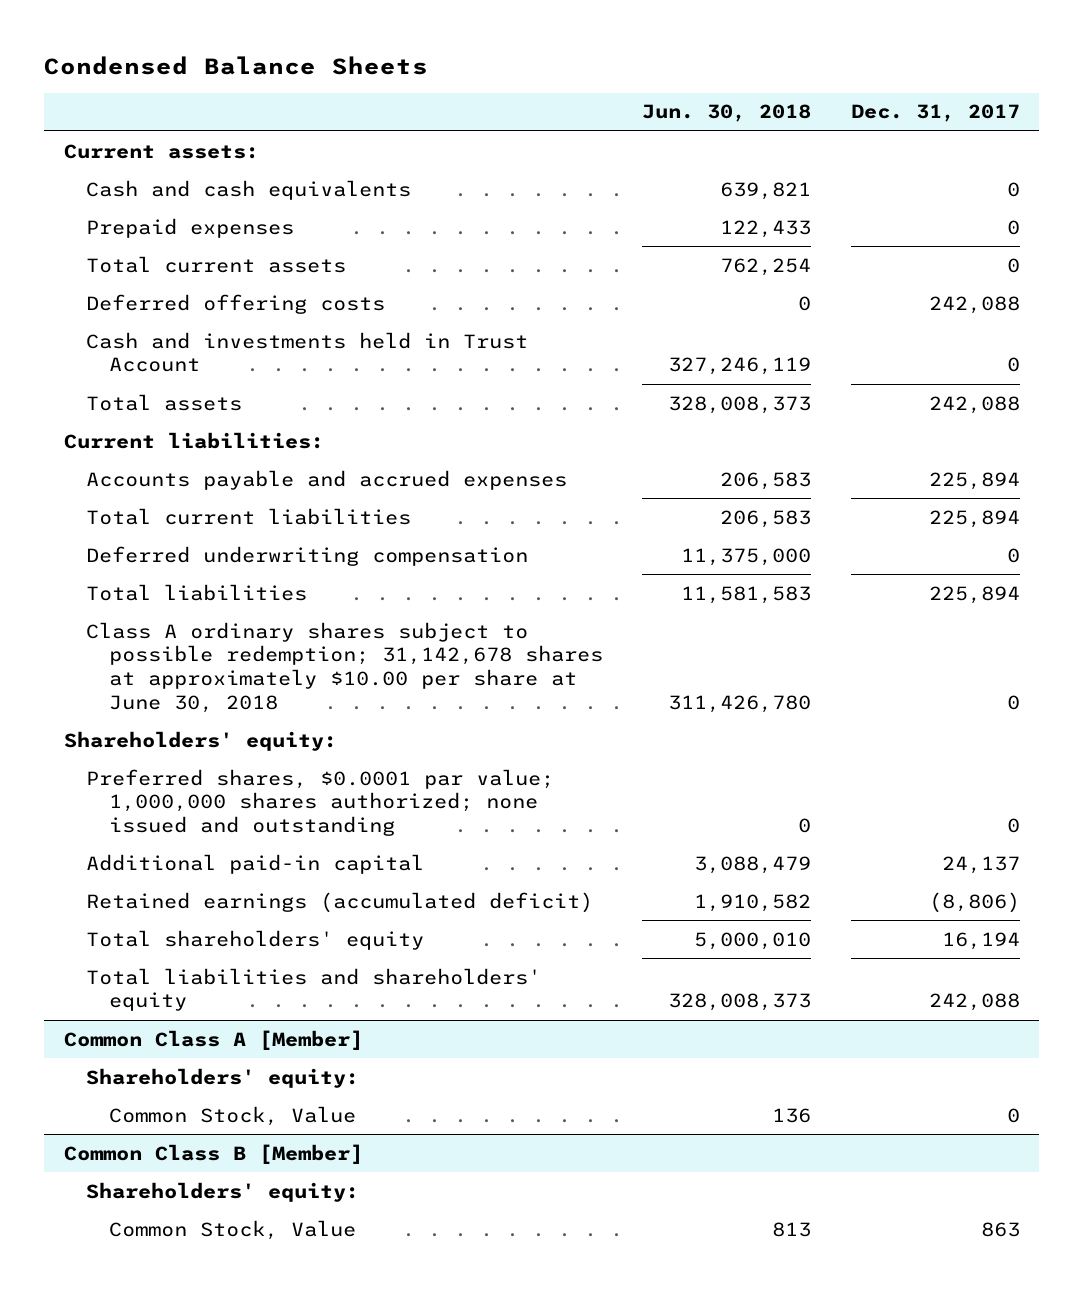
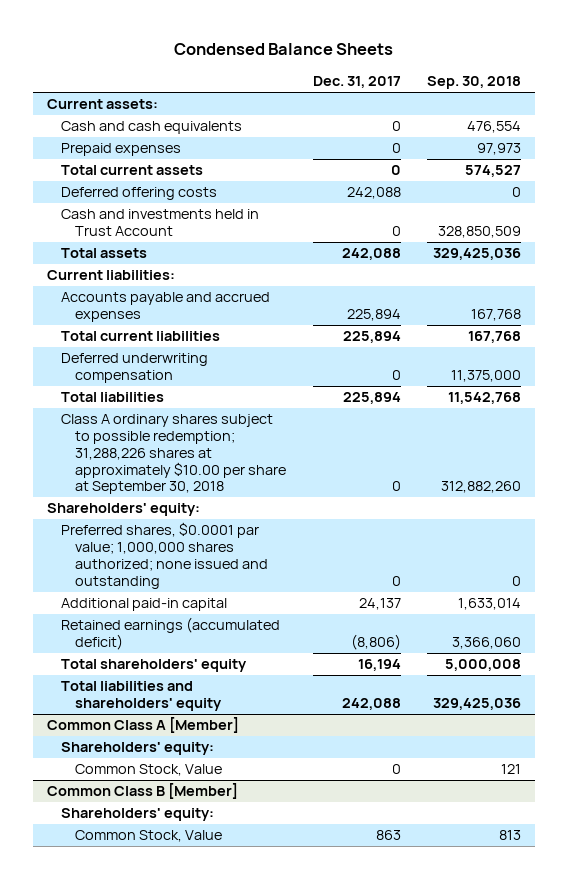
- | Jun. 30, 2018 | Dec. 31, 2017
+ | Dec. 31, 2017 | Sep. 30, 2018
- Class A ordinary shares subject to possible redemption; 31,142,678 shares at approximately $10.00 per share at June 30, 2018 | 311,426,780 | 0
+ Class A ordinary shares subject to possible redemption; 31,288,226 shares at approximately $10.00 per share at September 30, 2018 | 0 | 312,882,260

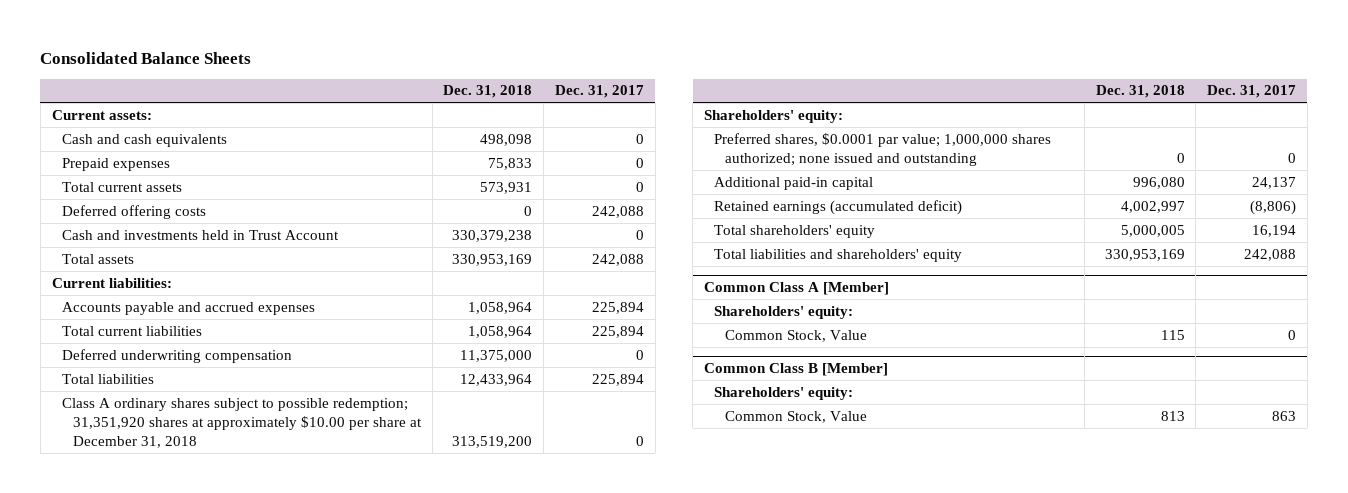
- Condensed Balance Sheets
+ Consolidated Balance Sheets
- | Dec. 31, 2017 | Sep. 30, 2018
+ | Dec. 31, 2018 | Dec. 31, 2017
- Class A ordinary shares subject to possible redemption; 31,288,226 shares at approximately $10.00 per share at September 30, 2018 | 0 | 312,882,260
+ Class A ordinary shares subject to possible redemption; 31,351,920 shares at approximately $10.00 per share at December 31, 2018 | 313,519,200 | 0

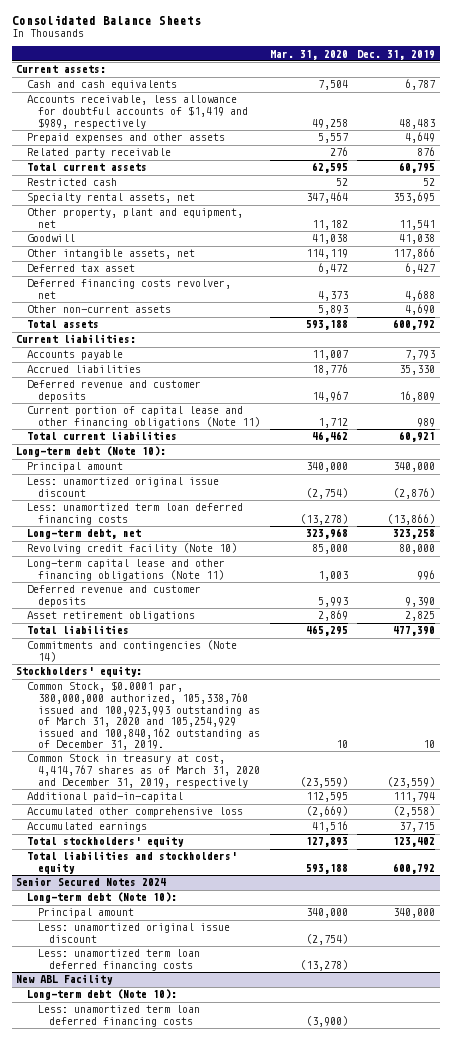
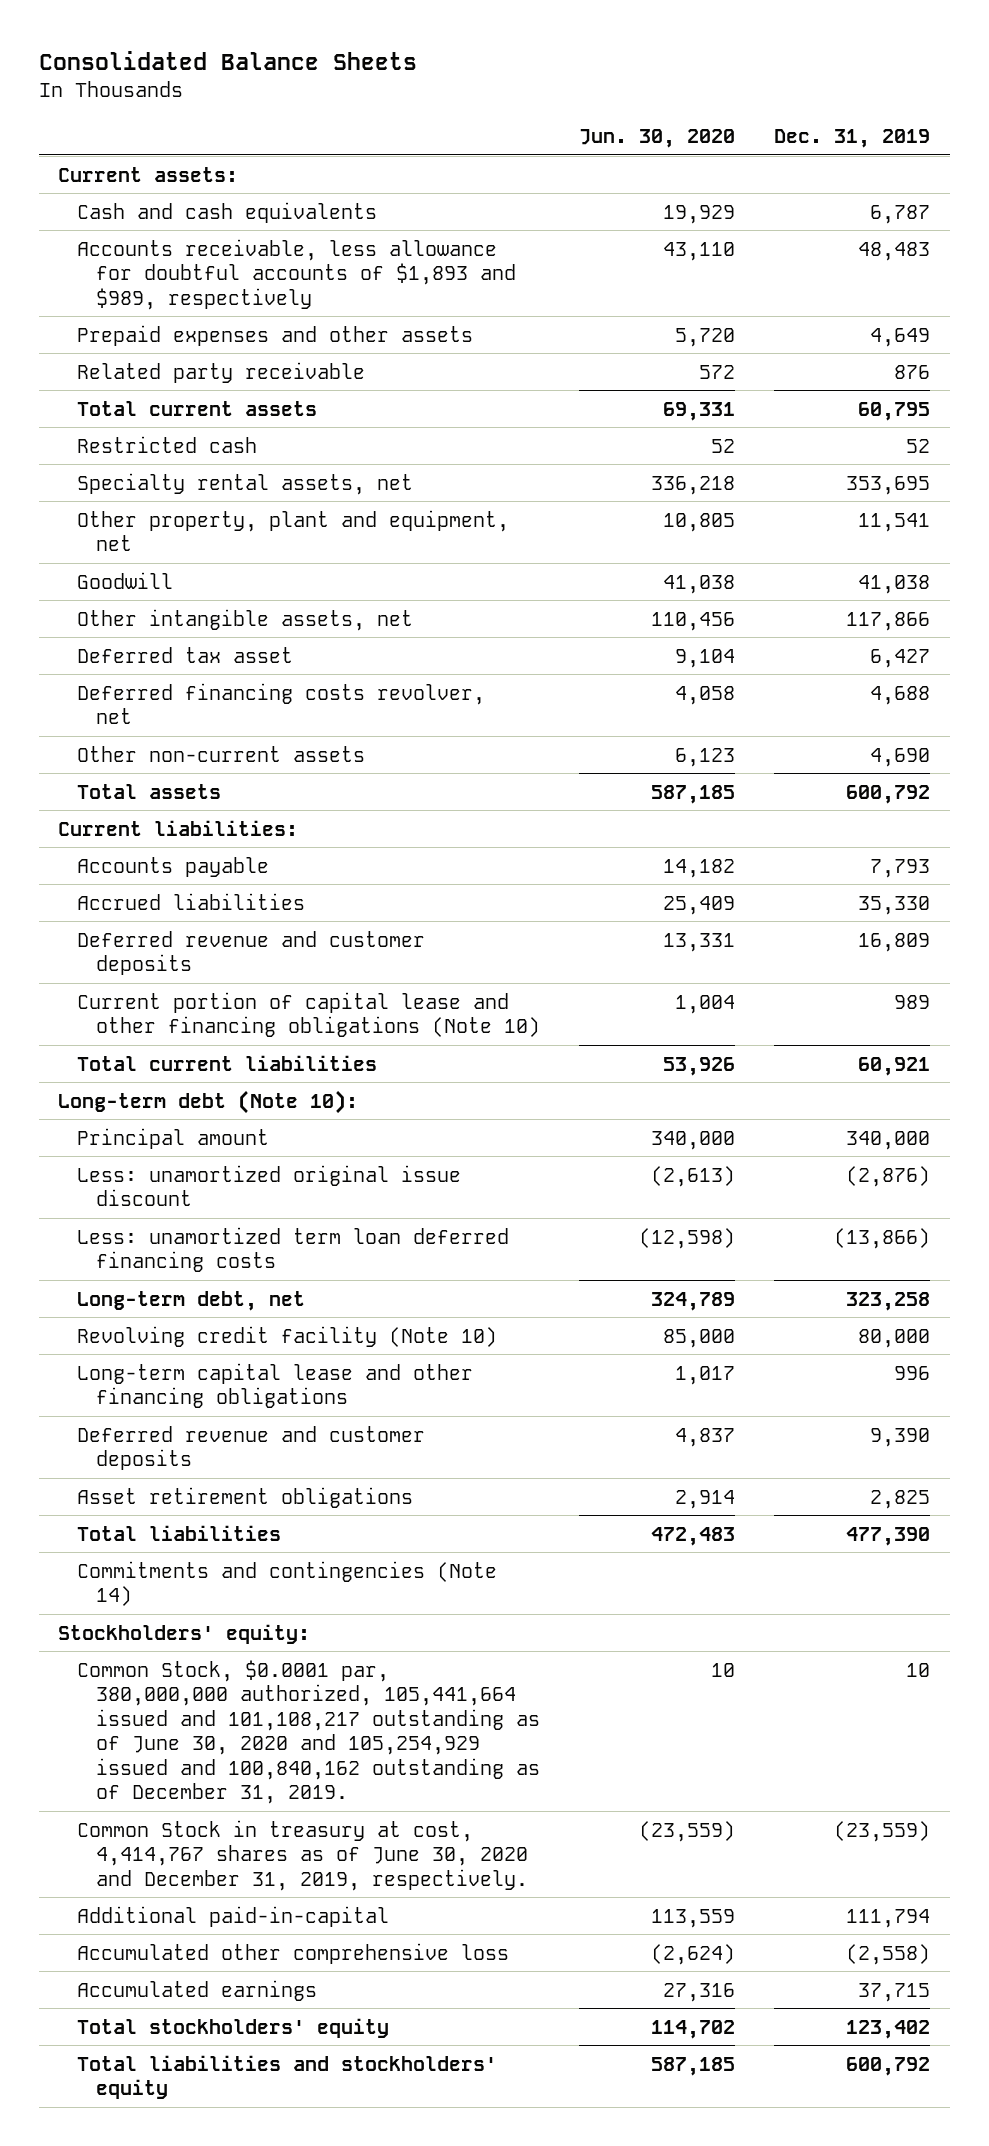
- | Mar. 31, 2020 | Dec. 31, 2019
+ | Jun. 30, 2020 | Dec. 31, 2019
- Accounts receivable, less allowance for doubtful accounts of $1,419 and $989, respectively | 49,258 | 48,483
+ Accounts receivable, less allowance for doubtful accounts of $1,893 and $989, respectively | 43,110 | 48,483
- Current portion of capital lease and other financing obligations (Note 11) | 1,712 | 989
+ Current portion of capital lease and other financing obligations (Note 10) | 1,004 | 989
- Long-term capital lease and other financing obligations (Note 11) | 1,003 | 996
+ Long-term capital lease and other financing obligations | 1,017 | 996
- Common Stock, $0.0001 par, 380,000,000 authorized, 105,338,760 issued and 100,923,993 outstanding as of March 31, 2020 and 105,254,929 issued and 100,840,162 outstanding as of December 31, 2019. | 10 | 10
- Common Stock in treasury at cost, 4,414,767 shares as of March 31, 2020 and December 31, 2019, respectively | (23,559) | (23,559)
+ Common Stock, $0.0001 par, 380,000,000 authorized, 105,441,664 issued and 101,108,217 outstanding as of June 30, 2020 and 105,254,929 issued and 100,840,162 outstanding as of December 31, 2019. | 10 | 10
+ Common Stock in treasury at cost, 4,414,767 shares as of June 30, 2020 and December 31, 2019, respectively. | (23,559) | (23,559)
- Senior Secured Notes 2024
- Long-term debt (Note 10):
- Principal amount | 340,000 | 340,000
- Less: unamortized original issue discount | (2,754) |
- Less: unamortized term loan deferred financing costs | (13,278) |
- New ABL Facility
- Long-term debt (Note 10):
- Less: unamortized term loan deferred financing costs | (3,900) |

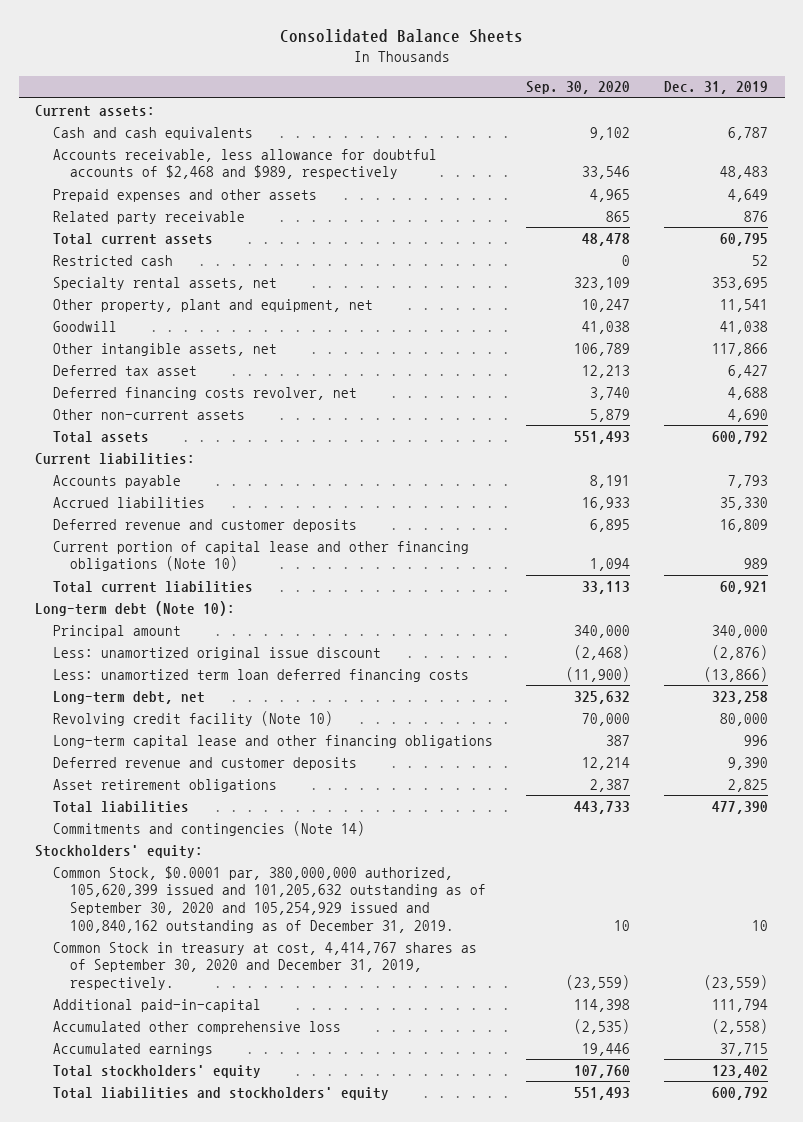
- | Jun. 30, 2020 | Dec. 31, 2019
+ | Sep. 30, 2020 | Dec. 31, 2019
- Accounts receivable, less allowance for doubtful accounts of $1,893 and $989, respectively | 43,110 | 48,483
+ Accounts receivable, less allowance for doubtful accounts of $2,468 and $989, respectively | 33,546 | 48,483
- Common Stock, $0.0001 par, 380,000,000 authorized, 105,441,664 issued and 101,108,217 outstanding as of June 30, 2020 and 105,254,929 issued and 100,840,162 outstanding as of December 31, 2019. | 10 | 10
- Common Stock in treasury at cost, 4,414,767 shares as of June 30, 2020 and December 31, 2019, respectively. | (23,559) | (23,559)
+ Common Stock, $0.0001 par, 380,000,000 authorized, 105,620,399 issued and 101,205,632 outstanding as of September 30, 2020 and 105,254,929 issued and 100,840,162 outstanding as of December 31, 2019. | 10 | 10
+ Common Stock in treasury at cost, 4,414,767 shares as of September 30, 2020 and December 31, 2019, respectively. | (23,559) | (23,559)

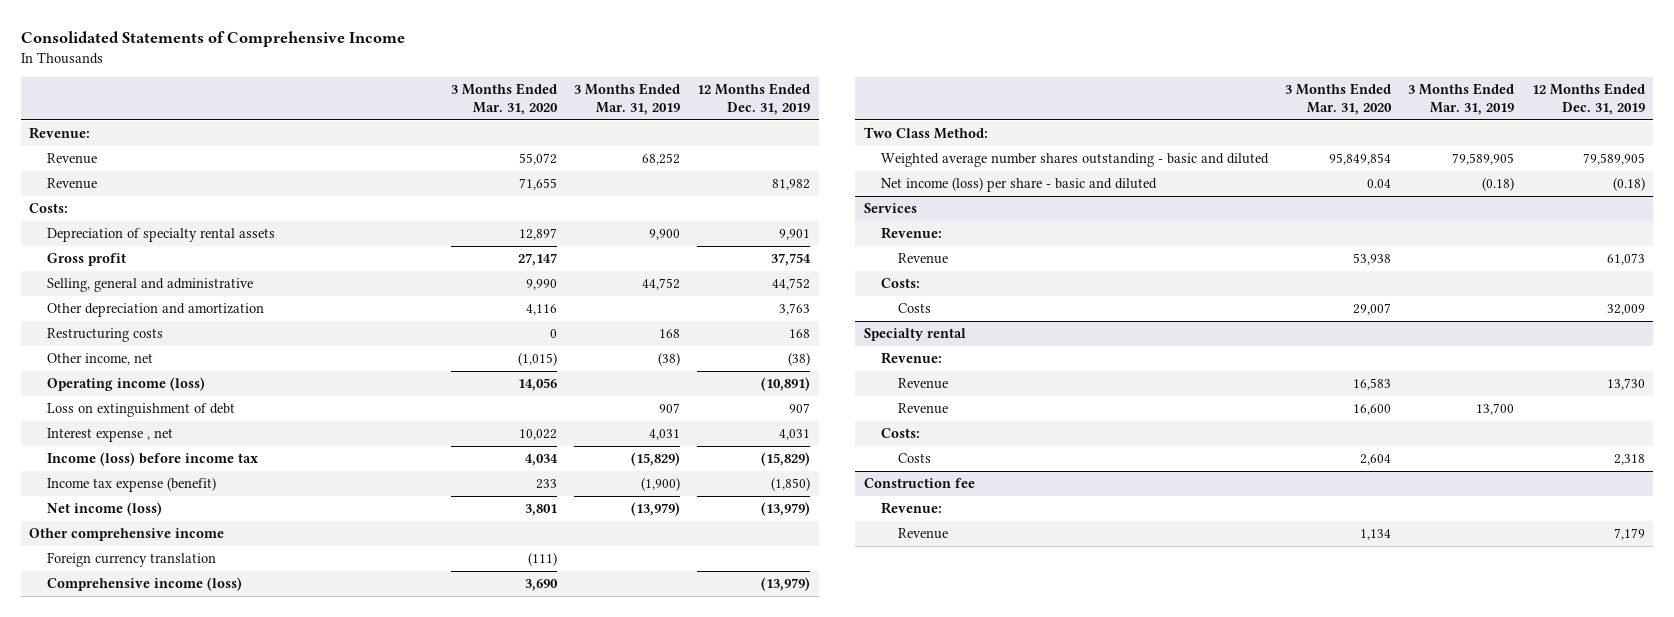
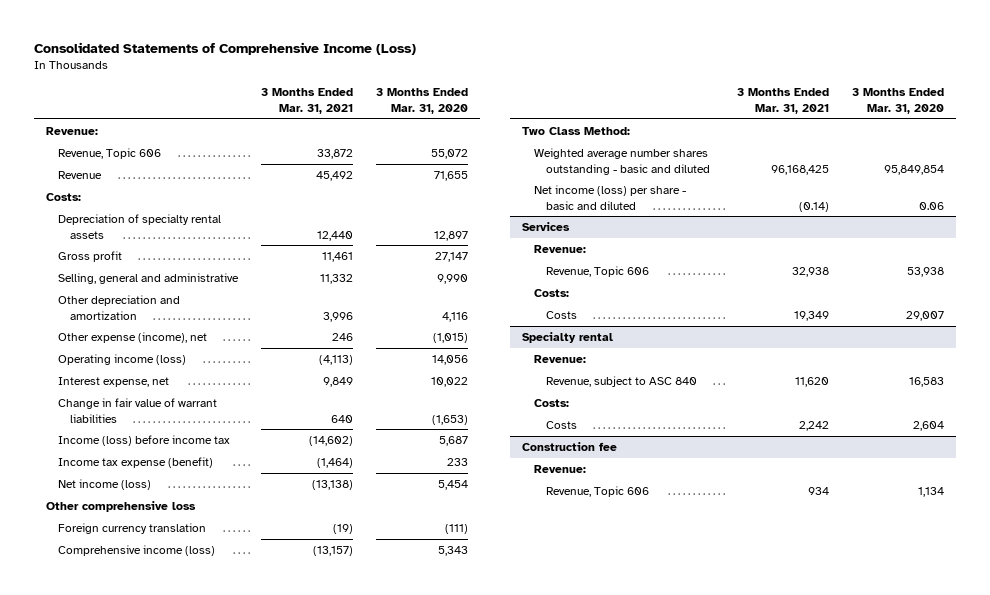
- Consolidated Statements of Comprehensive Income
+ Consolidated Statements of Comprehensive Income (Loss)
- | 3 Months Ended Mar. 31, 2020 | 3 Months Ended Mar. 31, 2019 | 12 Months Ended Dec. 31, 2019
+ | 3 Months Ended Mar. 31, 2021 | 3 Months Ended Mar. 31, 2020
- Revenue | 55,072 | 68,252 |
+ Revenue, Topic 606 | 33,872 | 55,072
- Restructuring costs | 0 | 168 | 168
- Other income, net | (1,015) | (38) | (38)
+ Other expense (income), net | 246 | (1,015)
- Loss on extinguishment of debt | | 907 | 907
- Interest expense , net | 10,022 | 4,031 | 4,031
- Income (loss) before income tax | 4,034 | (15,829) | (15,829)
+ Interest expense, net | 9,849 | 10,022
+ Change in fair value of warrant liabilities | 640 | (1,653)
+ Income (loss) before income tax | (14,602) | 5,687
- Net income (loss) | 3,801 | (13,979) | (13,979)
- Other comprehensive income
+ Net income (loss) | (13,138) | 5,454
+ Other comprehensive loss
- Comprehensive income (loss) | 3,690 | | (13,979)
+ Comprehensive income (loss) | (13,157) | 5,343
- Net income (loss) per share - basic and diluted | 0.04 | (0.18) | (0.18)
+ Net income (loss) per share - basic and diluted | (0.14) | 0.06
@ Services
- Revenue | 53,938 | | 61,073
+ Revenue, Topic 606 | 32,938 | 53,938
@ Specialty rental
- Revenue | 16,583 | | 13,730
- Revenue | 16,600 | 13,700 |
+ Revenue, subject to ASC 840 | 11,620 | 16,583
@ Construction fee
- Revenue | 1,134 | | 7,179
+ Revenue, Topic 606 | 934 | 1,134

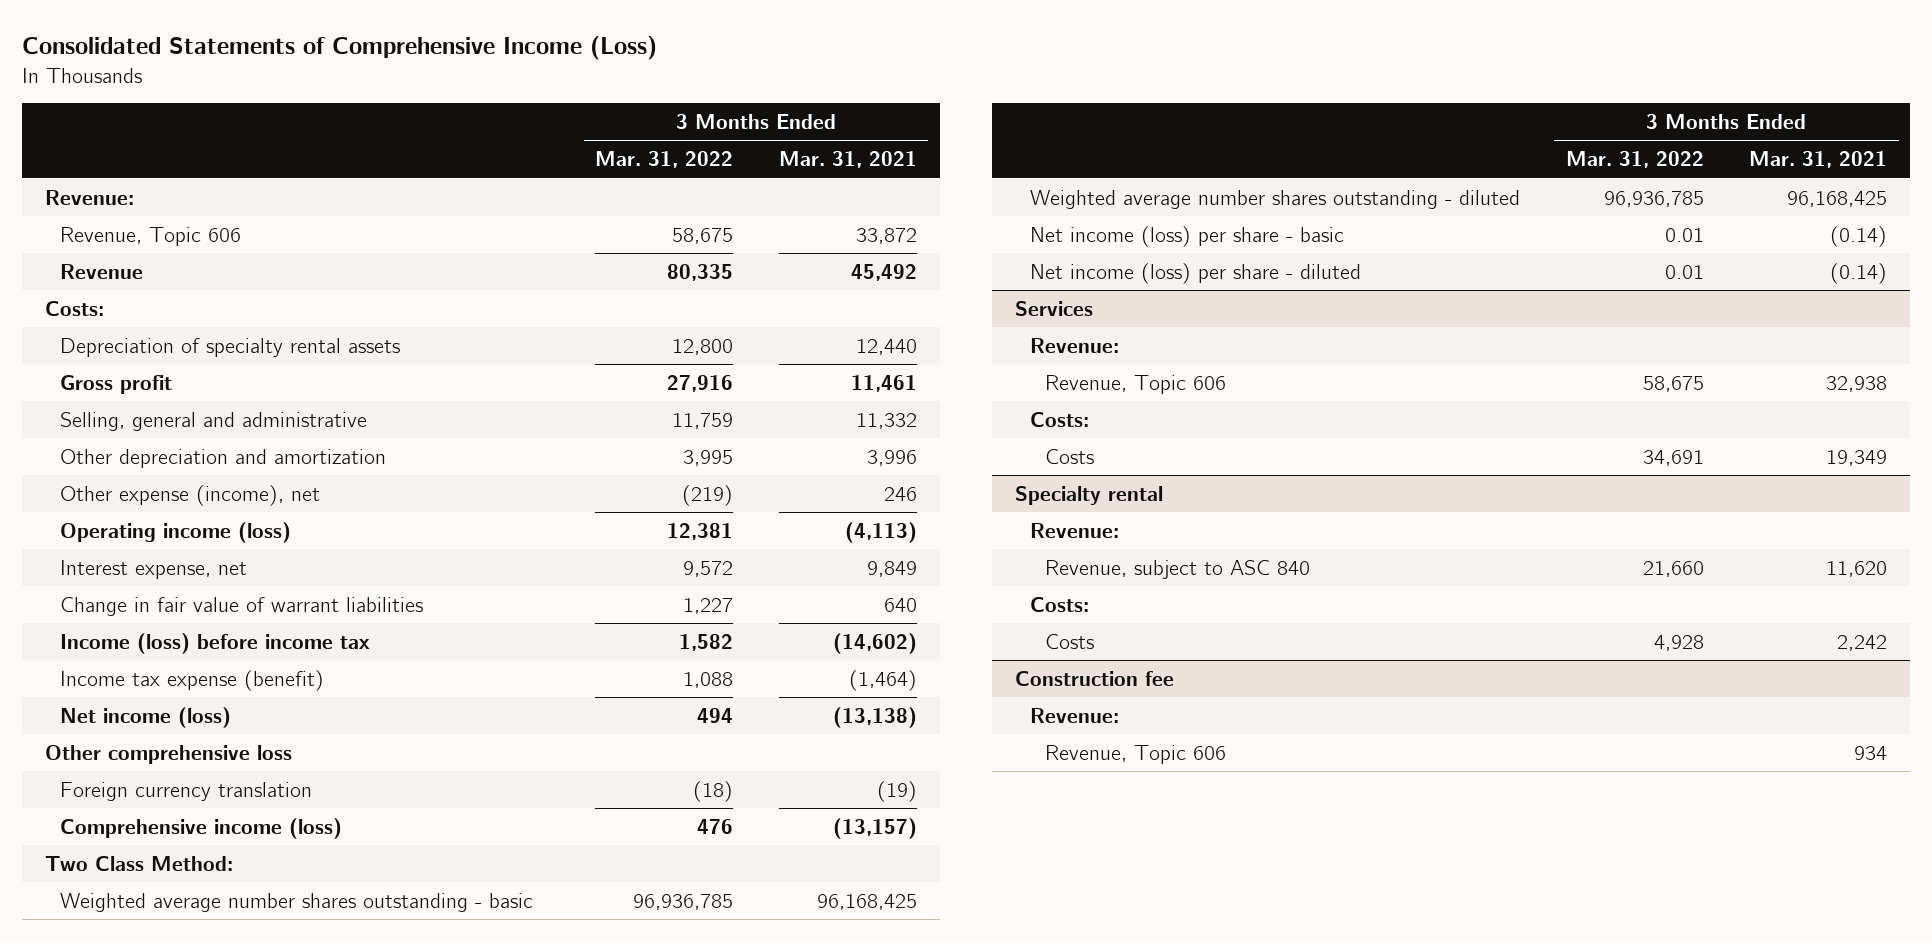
- | 3 Months Ended Mar. 31, 2021 | 3 Months Ended Mar. 31, 2020
+ | 3 Months Ended Mar. 31, 2022 | 3 Months Ended Mar. 31, 2021
- Weighted average number shares outstanding - basic and diluted | 96,168,425 | 95,849,854
- Net income (loss) per share - basic and diluted | (0.14) | 0.06
+ Weighted average number shares outstanding - basic | 96,936,785 | 96,168,425
+ Weighted average number shares outstanding - diluted | 96,936,785 | 96,168,425
+ Net income (loss) per share - basic | 0.01 | (0.14)
+ Net income (loss) per share - diluted | 0.01 | (0.14)

